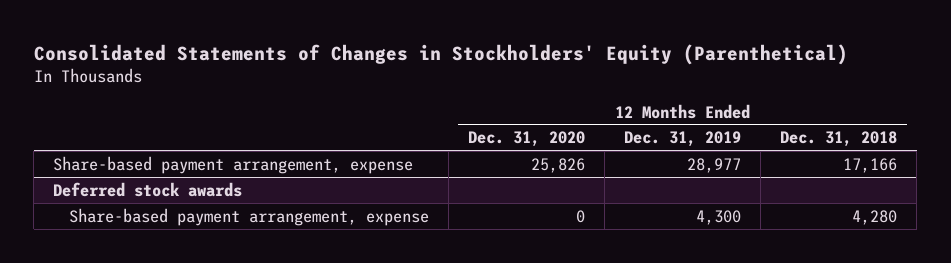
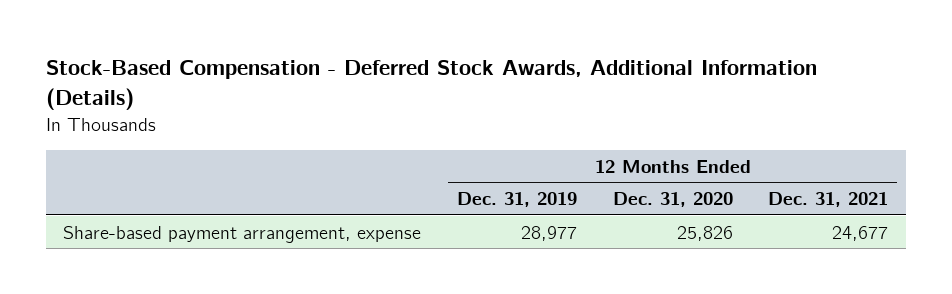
- Consolidated Statements of Changes in Stockholders' Equity (Parenthetical)
+ Stock-Based Compensation - Deferred Stock Awards, Additional Information (Details)
- | 12 Months Ended Dec. 31, 2020 | 12 Months Ended Dec. 31, 2019 | 12 Months Ended Dec. 31, 2018
+ | 12 Months Ended Dec. 31, 2019 | 12 Months Ended Dec. 31, 2020 | 12 Months Ended Dec. 31, 2021
- Deferred stock awards
- Share-based payment arrangement, expense | 0 | 4,300 | 4,280

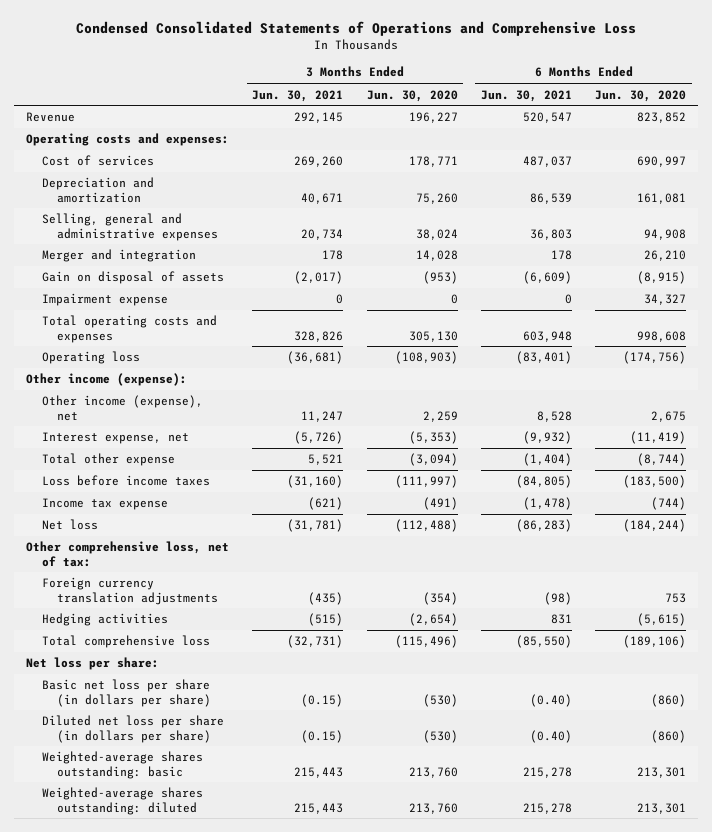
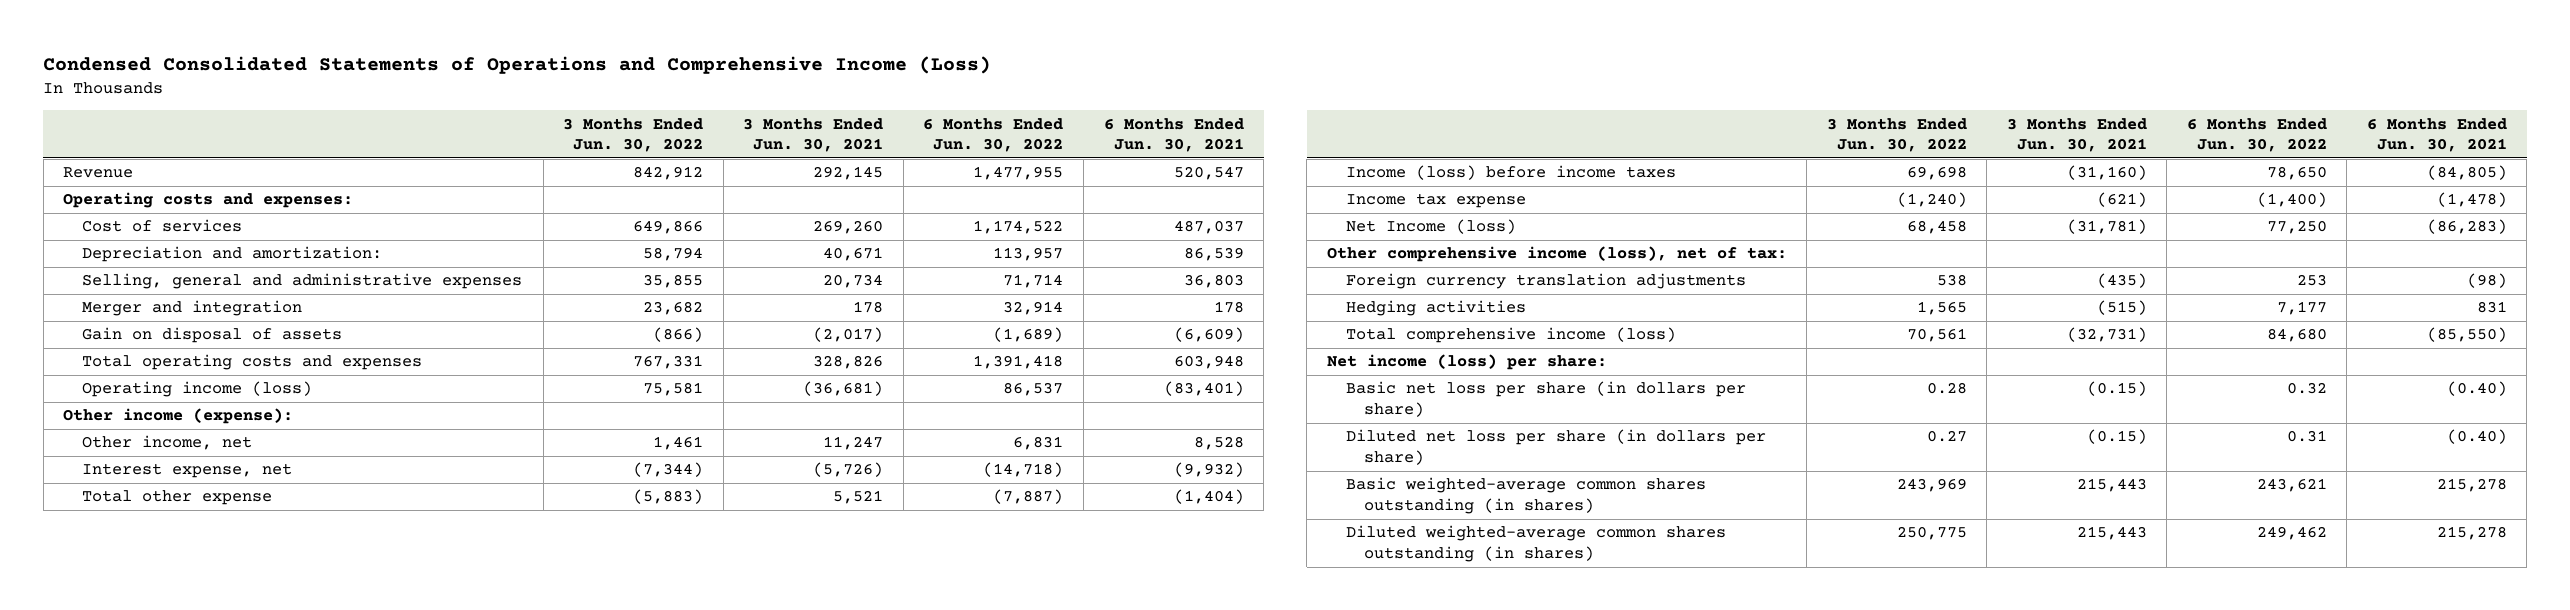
- Condensed Consolidated Statements of Operations and Comprehensive Loss
+ Condensed Consolidated Statements of Operations and Comprehensive Income (Loss)
- | 3 Months Ended Jun. 30, 2021 | 3 Months Ended Jun. 30, 2020 | 6 Months Ended Jun. 30, 2021 | 6 Months Ended Jun. 30, 2020
+ | 3 Months Ended Jun. 30, 2022 | 3 Months Ended Jun. 30, 2021 | 6 Months Ended Jun. 30, 2022 | 6 Months Ended Jun. 30, 2021
- Depreciation and amortization | 40,671 | 75,260 | 86,539 | 161,081
+ Depreciation and amortization: | 58,794 | 40,671 | 113,957 | 86,539
- Impairment expense | 0 | 0 | 0 | 34,327
- Operating loss | (36,681) | (108,903) | (83,401) | (174,756)
+ Operating income (loss) | 75,581 | (36,681) | 86,537 | (83,401)
- Other income (expense), net | 11,247 | 2,259 | 8,528 | 2,675
+ Other income, net | 1,461 | 11,247 | 6,831 | 8,528
- Loss before income taxes | (31,160) | (111,997) | (84,805) | (183,500)
+ Income (loss) before income taxes | 69,698 | (31,160) | 78,650 | (84,805)
- Net loss | (31,781) | (112,488) | (86,283) | (184,244)
- Other comprehensive loss, net of tax:
+ Net Income (loss) | 68,458 | (31,781) | 77,250 | (86,283)
+ Other comprehensive income (loss), net of tax:
- Total comprehensive loss | (32,731) | (115,496) | (85,550) | (189,106)
- Net loss per share:
+ Total comprehensive income (loss) | 70,561 | (32,731) | 84,680 | (85,550)
+ Net income (loss) per share:
- Weighted-average shares outstanding: basic | 215,443 | 213,760 | 215,278 | 213,301
- Weighted-average shares outstanding: diluted | 215,443 | 213,760 | 215,278 | 213,301
+ Basic weighted-average common shares outstanding (in shares) | 243,969 | 215,443 | 243,621 | 215,278
+ Diluted weighted-average common shares outstanding (in shares) | 250,775 | 215,443 | 249,462 | 215,278

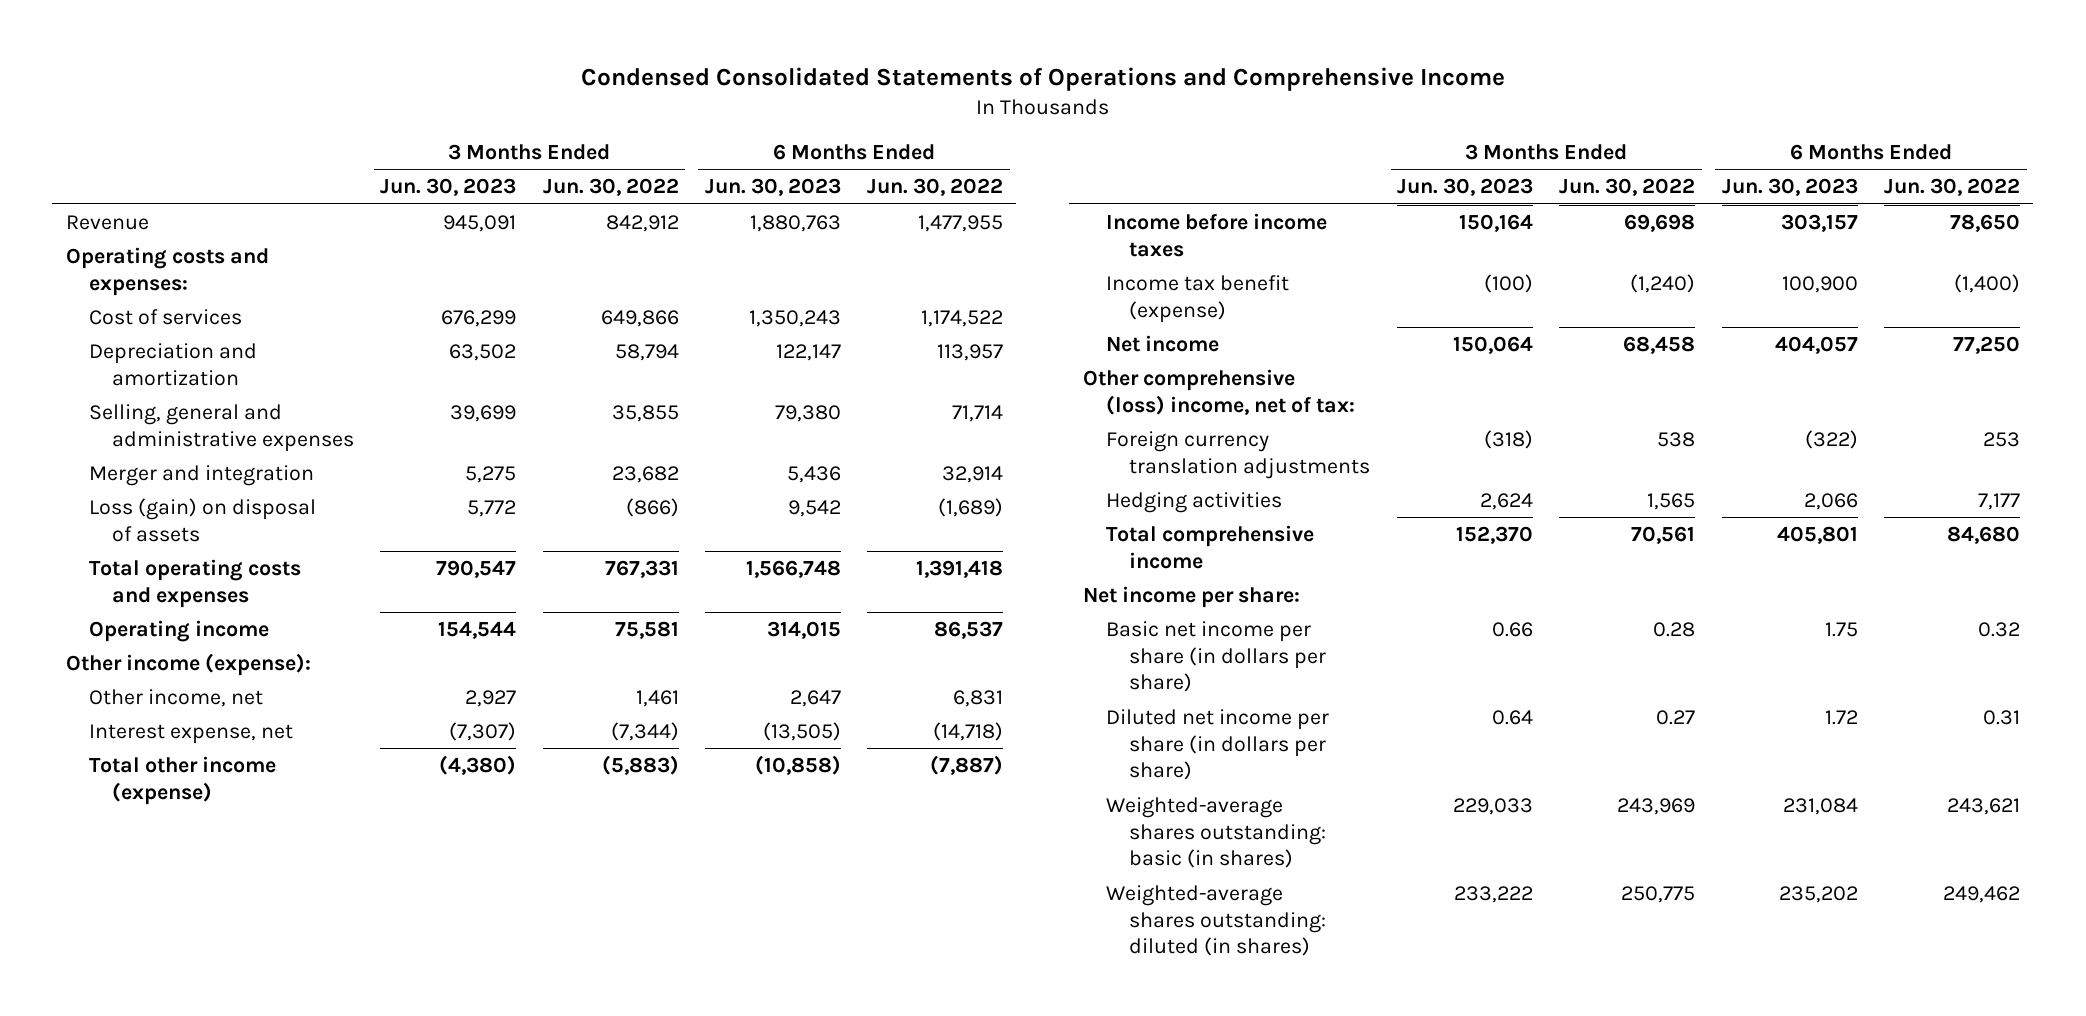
- Condensed Consolidated Statements of Operations and Comprehensive Income (Loss)
+ Condensed Consolidated Statements of Operations and Comprehensive Income
- | 3 Months Ended Jun. 30, 2022 | 3 Months Ended Jun. 30, 2021 | 6 Months Ended Jun. 30, 2022 | 6 Months Ended Jun. 30, 2021
+ | 3 Months Ended Jun. 30, 2023 | 3 Months Ended Jun. 30, 2022 | 6 Months Ended Jun. 30, 2023 | 6 Months Ended Jun. 30, 2022
- Depreciation and amortization: | 58,794 | 40,671 | 113,957 | 86,539
+ Depreciation and amortization | 63,502 | 58,794 | 122,147 | 113,957
- Gain on disposal of assets | (866) | (2,017) | (1,689) | (6,609)
+ Loss (gain) on disposal of assets | 5,772 | (866) | 9,542 | (1,689)
- Operating income (loss) | 75,581 | (36,681) | 86,537 | (83,401)
+ Operating income | 154,544 | 75,581 | 314,015 | 86,537
- Total other expense | (5,883) | 5,521 | (7,887) | (1,404)
- Income (loss) before income taxes | 69,698 | (31,160) | 78,650 | (84,805)
- Income tax expense | (1,240) | (621) | (1,400) | (1,478)
- Net Income (loss) | 68,458 | (31,781) | 77,250 | (86,283)
- Other comprehensive income (loss), net of tax:
+ Total other income (expense) | (4,380) | (5,883) | (10,858) | (7,887)
+ Income before income taxes | 150,164 | 69,698 | 303,157 | 78,650
+ Income tax benefit (expense) | (100) | (1,240) | 100,900 | (1,400)
+ Net income | 150,064 | 68,458 | 404,057 | 77,250
+ Other comprehensive (loss) income, net of tax:
- Total comprehensive income (loss) | 70,561 | (32,731) | 84,680 | (85,550)
- Net income (loss) per share:
- Basic net loss per share (in dollars per share) | 0.28 | (0.15) | 0.32 | (0.40)
- Diluted net loss per share (in dollars per share) | 0.27 | (0.15) | 0.31 | (0.40)
- Basic weighted-average common shares outstanding (in shares) | 243,969 | 215,443 | 243,621 | 215,278
- Diluted weighted-average common shares outstanding (in shares) | 250,775 | 215,443 | 249,462 | 215,278
+ Total comprehensive income | 152,370 | 70,561 | 405,801 | 84,680
+ Net income per share:
+ Basic net income per share (in dollars per share) | 0.66 | 0.28 | 1.75 | 0.32
+ Diluted net income per share (in dollars per share) | 0.64 | 0.27 | 1.72 | 0.31
+ Weighted-average shares outstanding: basic (in shares) | 229,033 | 243,969 | 231,084 | 243,621
+ Weighted-average shares outstanding: diluted (in shares) | 233,222 | 250,775 | 235,202 | 249,462

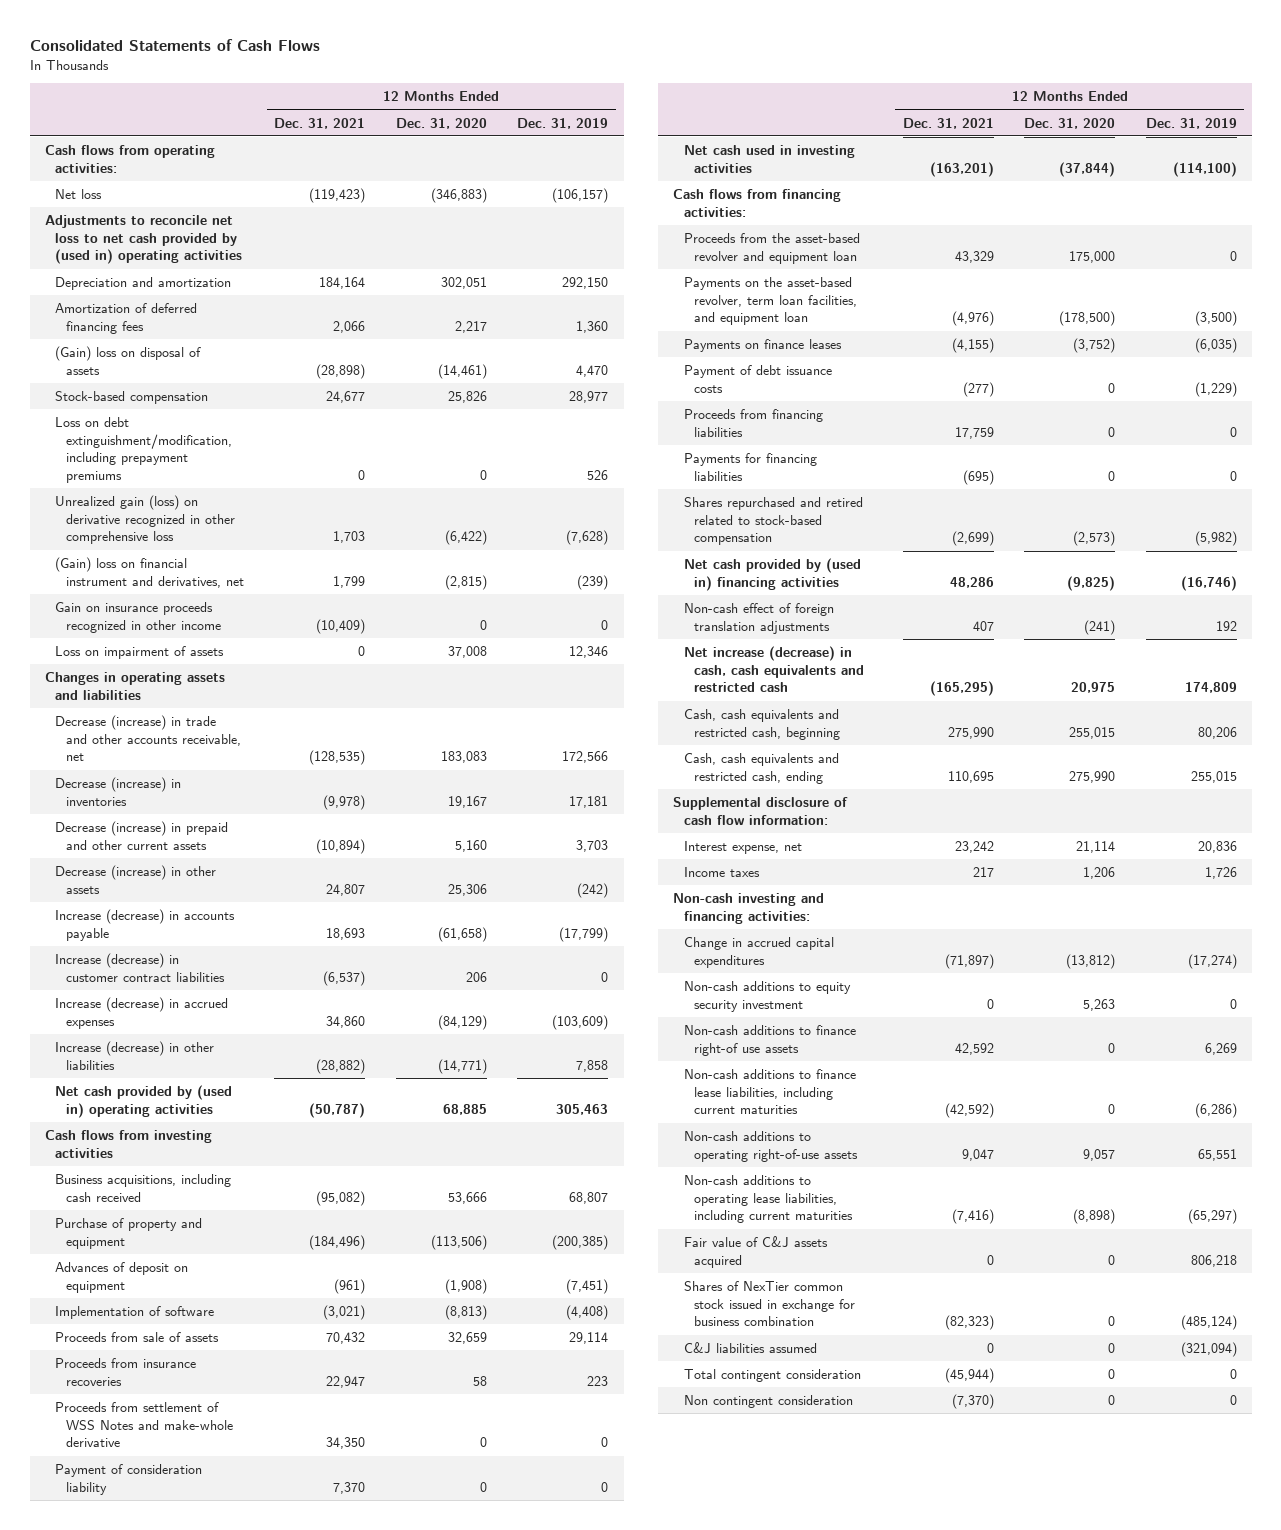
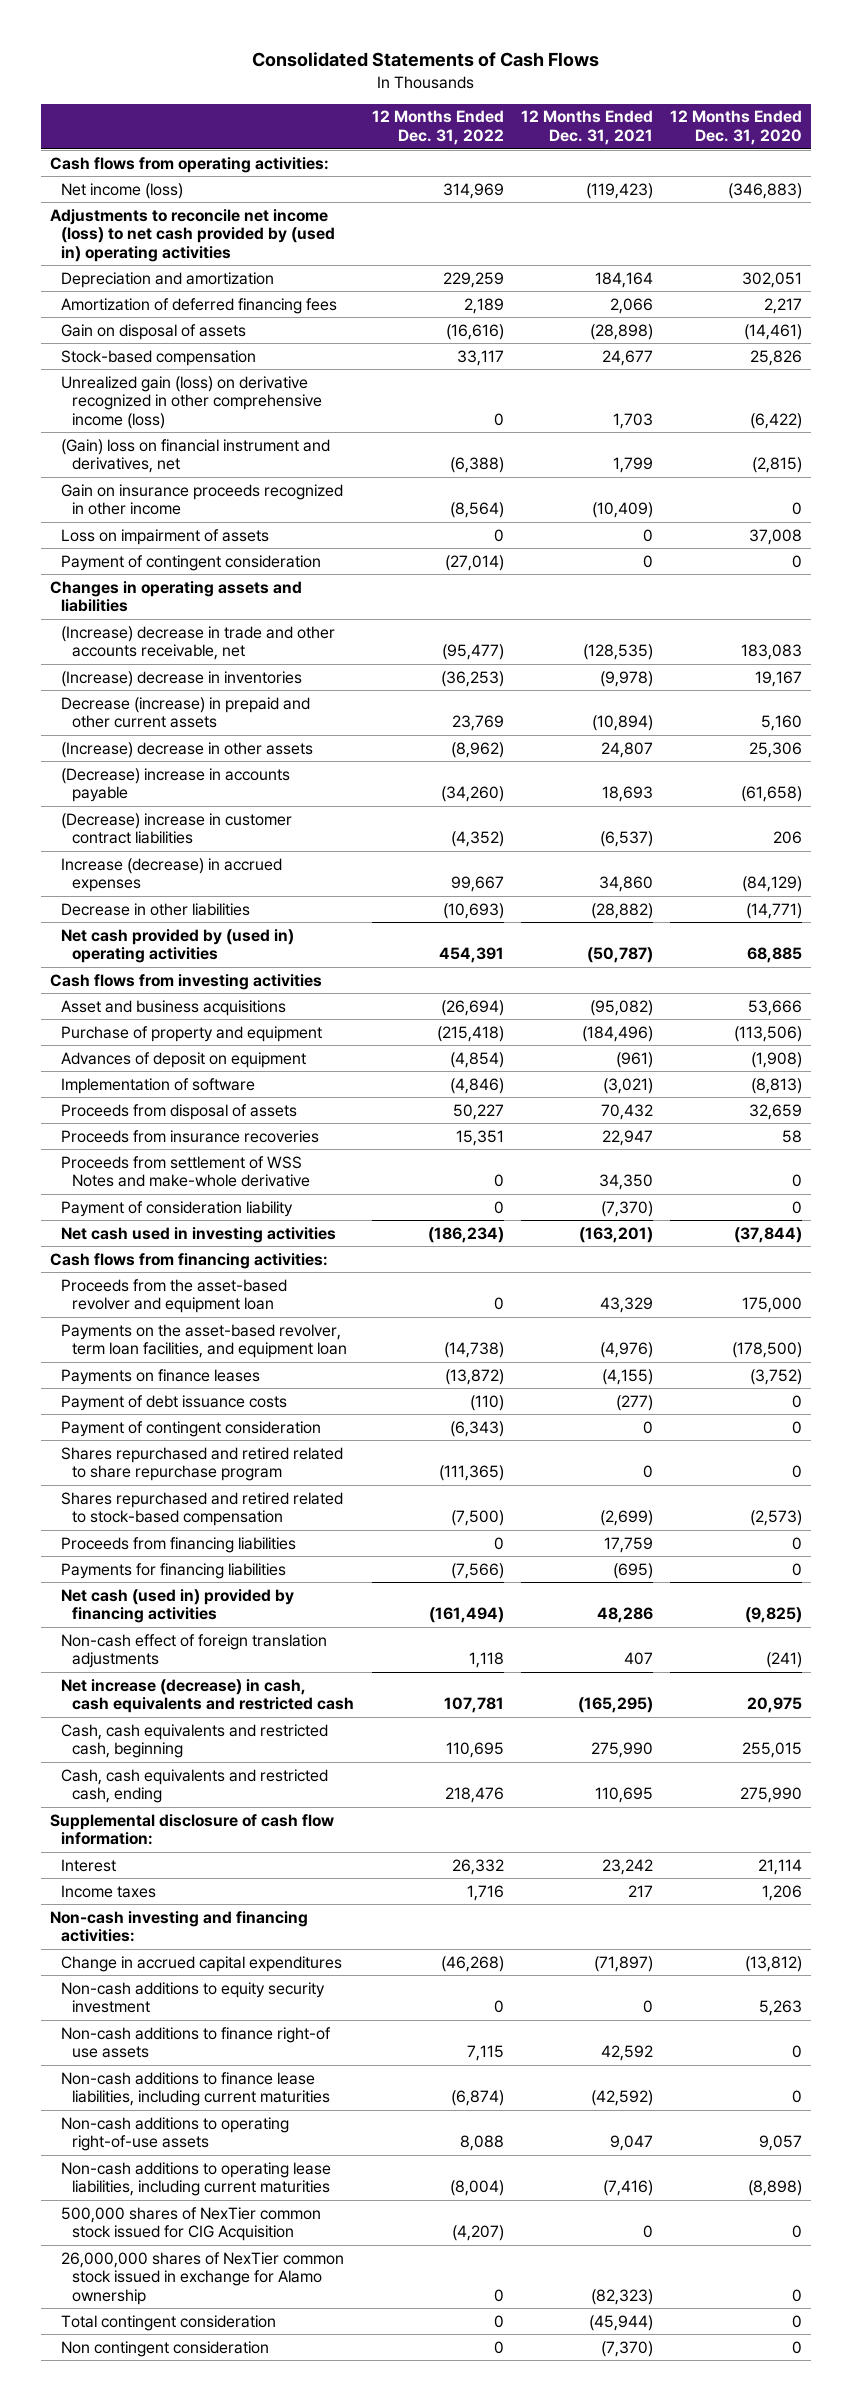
- | 12 Months Ended Dec. 31, 2021 | 12 Months Ended Dec. 31, 2020 | 12 Months Ended Dec. 31, 2019
+ | 12 Months Ended Dec. 31, 2022 | 12 Months Ended Dec. 31, 2021 | 12 Months Ended Dec. 31, 2020
- Net loss | (119,423) | (346,883) | (106,157)
- Adjustments to reconcile net loss to net cash provided by (used in) operating activities
+ Net income (loss) | 314,969 | (119,423) | (346,883)
+ Adjustments to reconcile net income (loss) to net cash provided by (used in) operating activities
- (Gain) loss on disposal of assets | (28,898) | (14,461) | 4,470
+ Gain on disposal of assets | (16,616) | (28,898) | (14,461)
- Loss on debt extinguishment/modification, including prepayment premiums | 0 | 0 | 526
- Unrealized gain (loss) on derivative recognized in other comprehensive loss | 1,703 | (6,422) | (7,628)
+ Unrealized gain (loss) on derivative recognized in other comprehensive income (loss) | 0 | 1,703 | (6,422)
+ Payment of contingent consideration | (27,014) | 0 | 0
- Decrease (increase) in trade and other accounts receivable, net | (128,535) | 183,083 | 172,566
- Decrease (increase) in inventories | (9,978) | 19,167 | 17,181
+ (Increase) decrease in trade and other accounts receivable, net | (95,477) | (128,535) | 183,083
+ (Increase) decrease in inventories | (36,253) | (9,978) | 19,167
- Decrease (increase) in other assets | 24,807 | 25,306 | (242)
- Increase (decrease) in accounts payable | 18,693 | (61,658) | (17,799)
- Increase (decrease) in customer contract liabilities | (6,537) | 206 | 0
+ (Increase) decrease in other assets | (8,962) | 24,807 | 25,306
+ (Decrease) increase in accounts payable | (34,260) | 18,693 | (61,658)
+ (Decrease) increase in customer contract liabilities | (4,352) | (6,537) | 206
- Increase (decrease) in other liabilities | (28,882) | (14,771) | 7,858
+ Decrease in other liabilities | (10,693) | (28,882) | (14,771)
- Business acquisitions, including cash received | (95,082) | 53,666 | 68,807
+ Asset and business acquisitions | (26,694) | (95,082) | 53,666
- Proceeds from sale of assets | 70,432 | 32,659 | 29,114
+ Proceeds from disposal of assets | 50,227 | 70,432 | 32,659
- Payment of consideration liability | 7,370 | 0 | 0
+ Payment of consideration liability | 0 | (7,370) | 0
+ Payment of contingent consideration | (6,343) | 0 | 0
+ Shares repurchased and retired related to share repurchase program | (111,365) | 0 | 0
moved up: Shares repurchased and retired related to stock-based compensation | (7,500) | (2,699) | (2,573)
- Net cash provided by (used in) financing activities | 48,286 | (9,825) | (16,746)
+ Net cash (used in) provided by financing activities | (161,494) | 48,286 | (9,825)
- Interest expense, net | 23,242 | 21,114 | 20,836
+ Interest | 26,332 | 23,242 | 21,114
- Fair value of C&J assets acquired | 0 | 0 | 806,218
- Shares of NexTier common stock issued in exchange for business combination | (82,323) | 0 | (485,124)
- C&J liabilities assumed | 0 | 0 | (321,094)
+ 500,000 shares of NexTier common stock issued for CIG Acquisition | (4,207) | 0 | 0
+ 26,000,000 shares of NexTier common stock issued in exchange for Alamo ownership | 0 | (82,323) | 0

